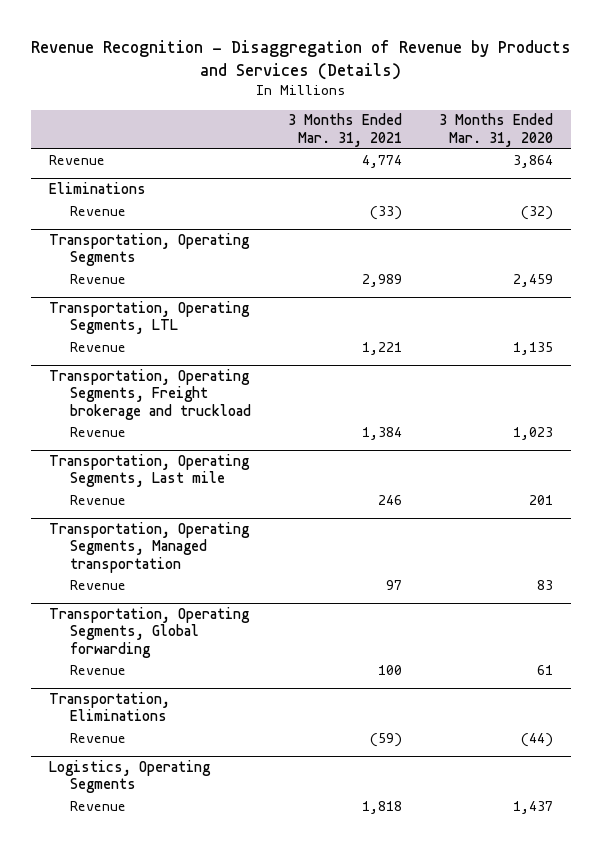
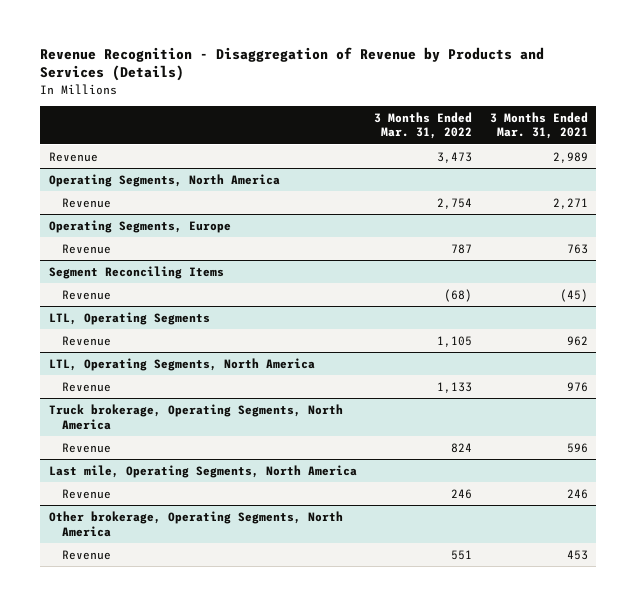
- | 3 Months Ended Mar. 31, 2021 | 3 Months Ended Mar. 31, 2020
+ | 3 Months Ended Mar. 31, 2022 | 3 Months Ended Mar. 31, 2021
- Revenue | 4,774 | 3,864
- Eliminations
- Revenue | (33) | (32)
- Transportation, Operating Segments
- Transportation, Operating Segments, LTL
- Revenue | 1,221 | 1,135
- Transportation, Operating Segments, Freight brokerage and truckload
- Revenue | 1,384 | 1,023
- Transportation, Operating Segments, Last mile
+ Operating Segments, North America
+ Revenue | 2,754 | 2,271
+ Operating Segments, Europe
+ Revenue | 787 | 763
+ Segment Reconciling Items
+ Revenue | (68) | (45)
+ LTL, Operating Segments
+ Revenue | 1,105 | 962
+ LTL, Operating Segments, North America
+ Revenue | 1,133 | 976
+ Truck brokerage, Operating Segments, North America
+ Revenue | 824 | 596
+ Last mile, Operating Segments, North America
- Transportation, Operating Segments, Managed transportation
- Revenue | 97 | 83
- Transportation, Operating Segments, Global forwarding
- Revenue | 100 | 61
- Transportation, Eliminations
- Revenue | (59) | (44)
- Logistics, Operating Segments
- Revenue | 1,818 | 1,437
+ Other brokerage, Operating Segments, North America
+ Revenue | 551 | 453

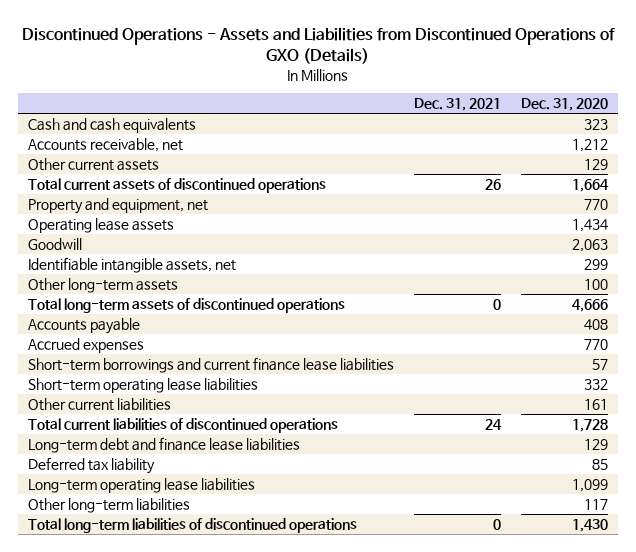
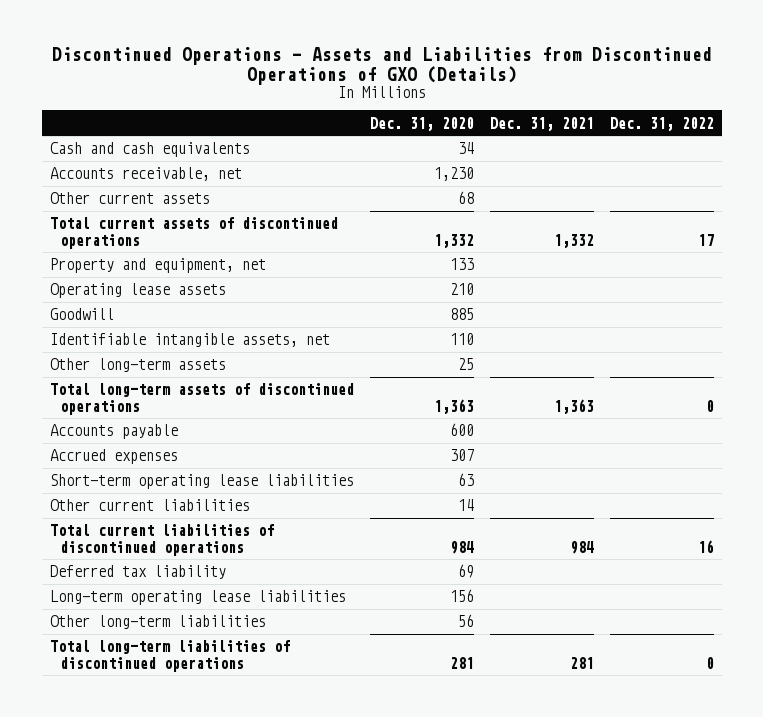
- | Dec. 31, 2021 | Dec. 31, 2020
+ | Dec. 31, 2020 | Dec. 31, 2021 | Dec. 31, 2022
- Cash and cash equivalents | | 323
- Accounts receivable, net | | 1,212
- Other current assets | | 129
- Total current assets of discontinued operations | 26 | 1,664
- Property and equipment, net | | 770
- Operating lease assets | | 1,434
- Goodwill | | 2,063
- Identifiable intangible assets, net | | 299
- Other long-term assets | | 100
- Total long-term assets of discontinued operations | 0 | 4,666
- Accounts payable | | 408
- Accrued expenses | | 770
- Short-term borrowings and current finance lease liabilities | | 57
- Short-term operating lease liabilities | | 332
- Other current liabilities | | 161
- Total current liabilities of discontinued operations | 24 | 1,728
- Long-term debt and finance lease liabilities | | 129
- Deferred tax liability | | 85
- Long-term operating lease liabilities | | 1,099
- Other long-term liabilities | | 117
- Total long-term liabilities of discontinued operations | 0 | 1,430
+ Cash and cash equivalents | 34 | |
+ Accounts receivable, net | 1,230 | |
+ Other current assets | 68 | |
+ Total current assets of discontinued operations | 1,332 | 1,332 | 17
+ Property and equipment, net | 133 | |
+ Operating lease assets | 210 | |
+ Goodwill | 885 | |
+ Identifiable intangible assets, net | 110 | |
+ Other long-term assets | 25 | |
+ Total long-term assets of discontinued operations | 1,363 | 1,363 | 0
+ Accounts payable | 600 | |
+ Accrued expenses | 307 | |
+ Short-term operating lease liabilities | 63 | |
+ Other current liabilities | 14 | |
+ Total current liabilities of discontinued operations | 984 | 984 | 16
+ Deferred tax liability | 69 | |
+ Long-term operating lease liabilities | 156 | |
+ Other long-term liabilities | 56 | |
+ Total long-term liabilities of discontinued operations | 281 | 281 | 0

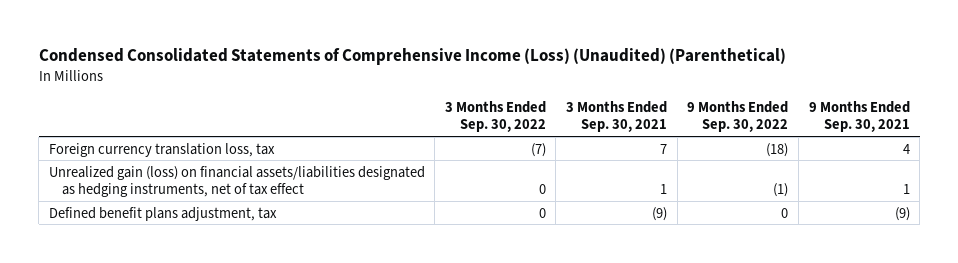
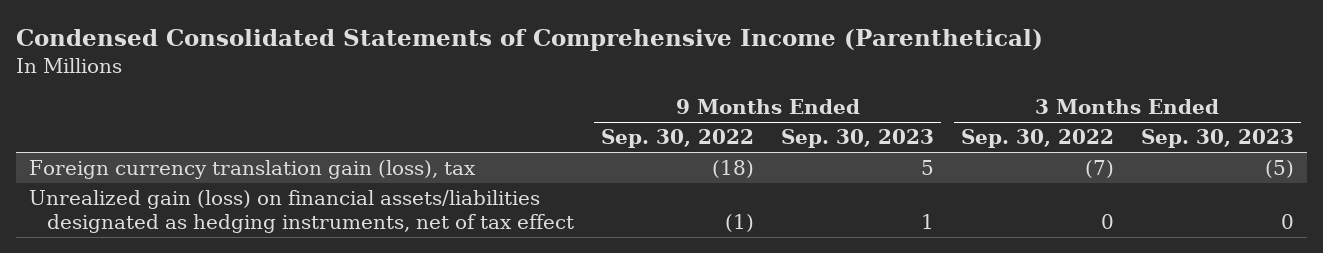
- Condensed Consolidated Statements of Comprehensive Income (Loss) (Unaudited) (Parenthetical)
+ Condensed Consolidated Statements of Comprehensive Income (Parenthetical)
- | 3 Months Ended Sep. 30, 2022 | 3 Months Ended Sep. 30, 2021 | 9 Months Ended Sep. 30, 2022 | 9 Months Ended Sep. 30, 2021
+ | 9 Months Ended Sep. 30, 2022 | 9 Months Ended Sep. 30, 2023 | 3 Months Ended Sep. 30, 2022 | 3 Months Ended Sep. 30, 2023
- Foreign currency translation loss, tax | (7) | 7 | (18) | 4
+ Foreign currency translation gain (loss), tax | (18) | 5 | (7) | (5)
- Defined benefit plans adjustment, tax | 0 | (9) | 0 | (9)

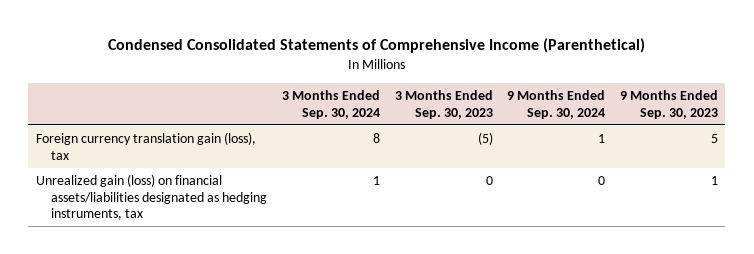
- | 9 Months Ended Sep. 30, 2022 | 9 Months Ended Sep. 30, 2023 | 3 Months Ended Sep. 30, 2022 | 3 Months Ended Sep. 30, 2023
+ | 3 Months Ended Sep. 30, 2024 | 3 Months Ended Sep. 30, 2023 | 9 Months Ended Sep. 30, 2024 | 9 Months Ended Sep. 30, 2023
- Unrealized gain (loss) on financial assets/liabilities designated as hedging instruments, net of tax effect | (1) | 1 | 0 | 0
+ Unrealized gain (loss) on financial assets/liabilities designated as hedging instruments, tax | 1 | 0 | 0 | 1

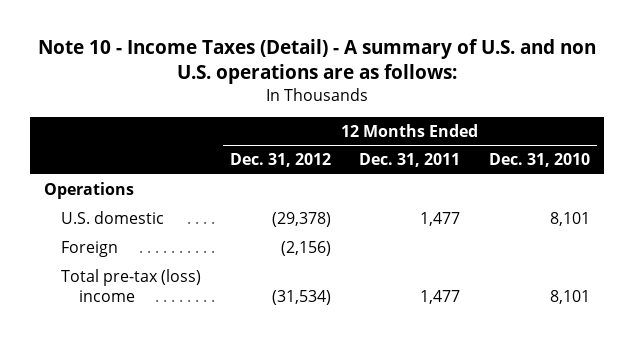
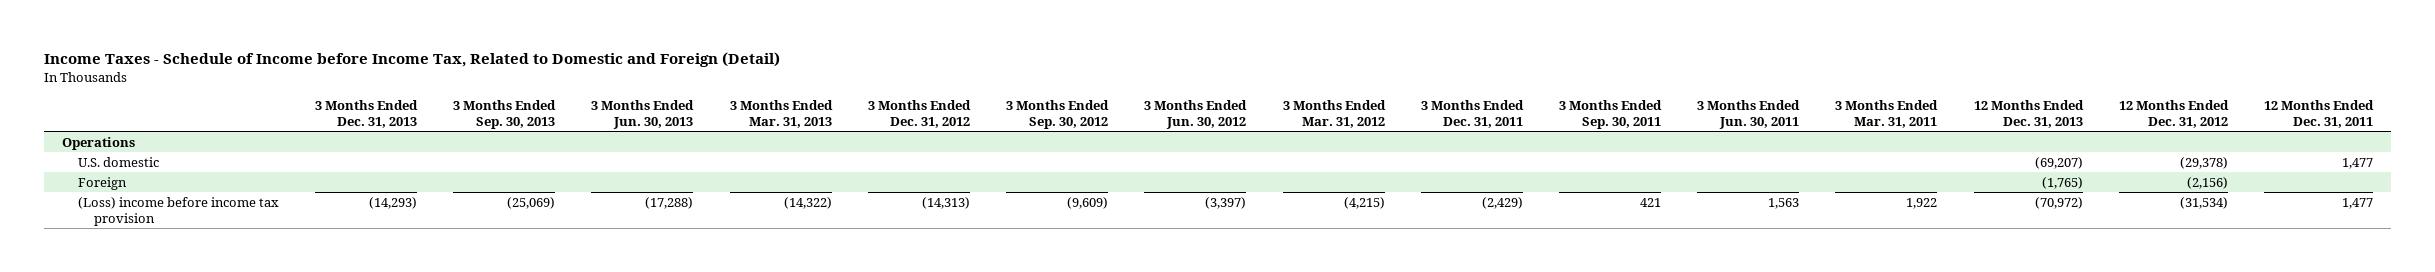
- Note 10 - Income Taxes (Detail) - A summary of U.S. and non U.S. operations are as follows:
+ Income Taxes - Schedule of Income before Income Tax, Related to Domestic and Foreign (Detail)
- | 12 Months Ended Dec. 31, 2012 | 12 Months Ended Dec. 31, 2011 | 12 Months Ended Dec. 31, 2010
+ | 3 Months Ended Dec. 31, 2013 | 3 Months Ended Sep. 30, 2013 | 3 Months Ended Jun. 30, 2013 | 3 Months Ended Mar. 31, 2013 | 3 Months Ended Dec. 31, 2012 | 3 Months Ended Sep. 30, 2012 | 3 Months Ended Jun. 30, 2012 | 3 Months Ended Mar. 31, 2012 | 3 Months Ended Dec. 31, 2011 | 3 Months Ended Sep. 30, 2011 | 3 Months Ended Jun. 30, 2011 | 3 Months Ended Mar. 31, 2011 | 12 Months Ended Dec. 31, 2013 | 12 Months Ended Dec. 31, 2012 | 12 Months Ended Dec. 31, 2011
- Total pre-tax (loss) income | (31,534) | 1,477 | 8,101
+ (Loss) income before income tax provision | (14,293) | (25,069) | (17,288) | (14,322) | (14,313) | (9,609) | (3,397) | (4,215) | (2,429) | 421 | 1,563 | 1,922 | (70,972) | (31,534) | 1,477

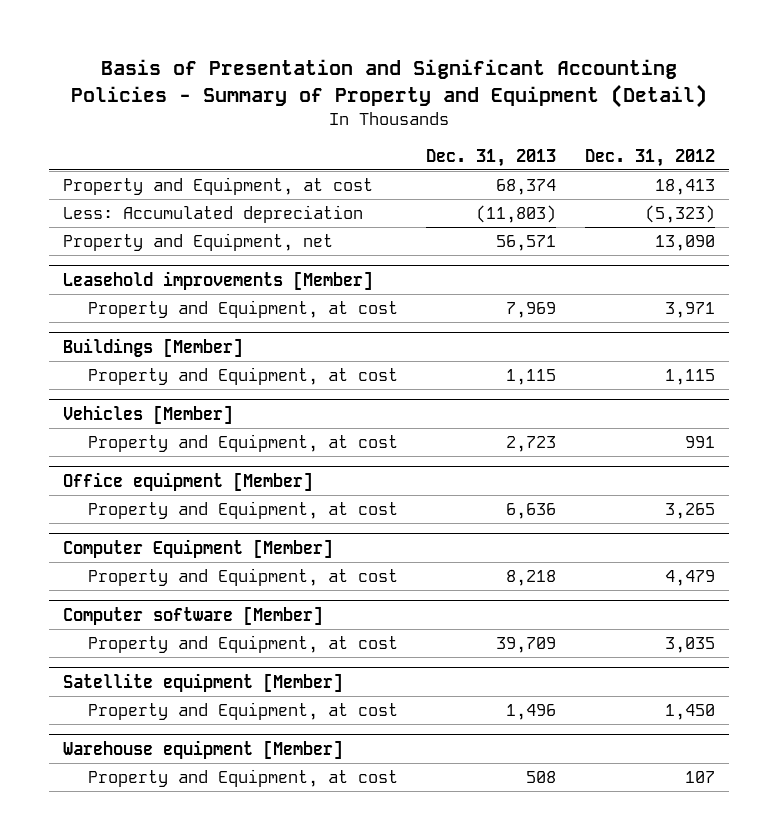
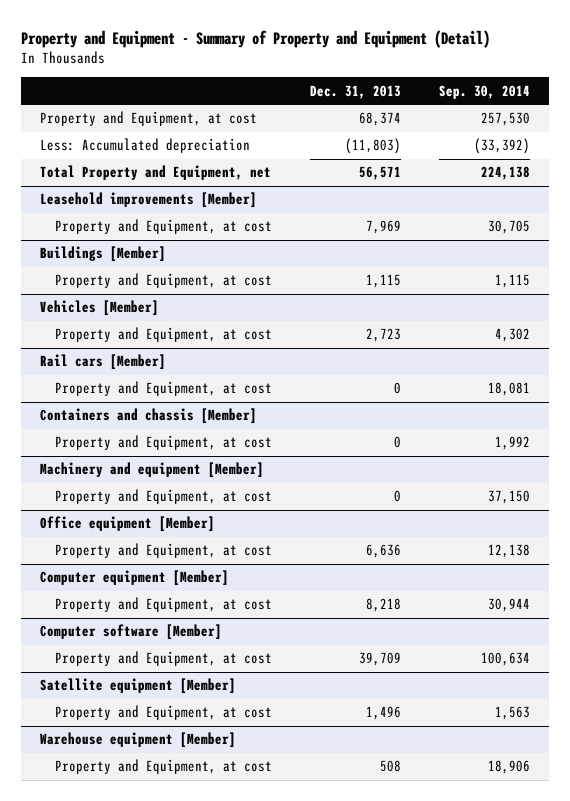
- Basis of Presentation and Significant Accounting Policies - Summary of Property and Equipment (Detail)
+ Property and Equipment - Summary of Property and Equipment (Detail)
- | Dec. 31, 2013 | Dec. 31, 2012
+ | Dec. 31, 2013 | Sep. 30, 2014
- Property and Equipment, net | 56,571 | 13,090
+ Total Property and Equipment, net | 56,571 | 224,138
+ Rail cars [Member]
+ Property and Equipment, at cost | 0 | 18,081
+ Containers and chassis [Member]
+ Property and Equipment, at cost | 0 | 1,992
+ Machinery and equipment [Member]
+ Property and Equipment, at cost | 0 | 37,150
- Computer Equipment [Member]
+ Computer equipment [Member]

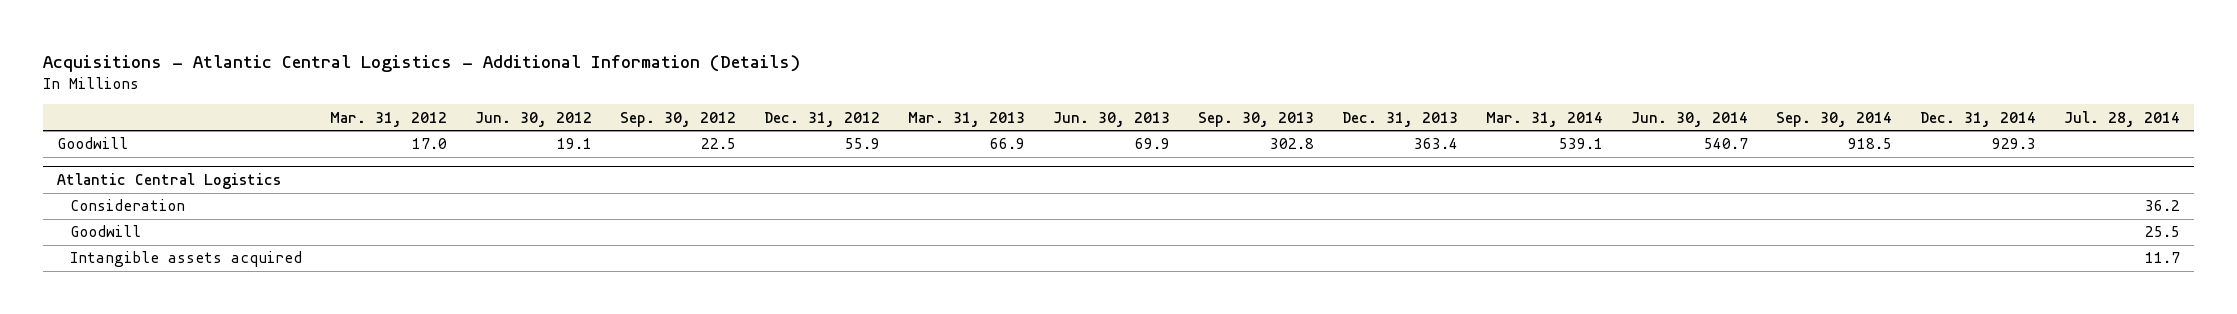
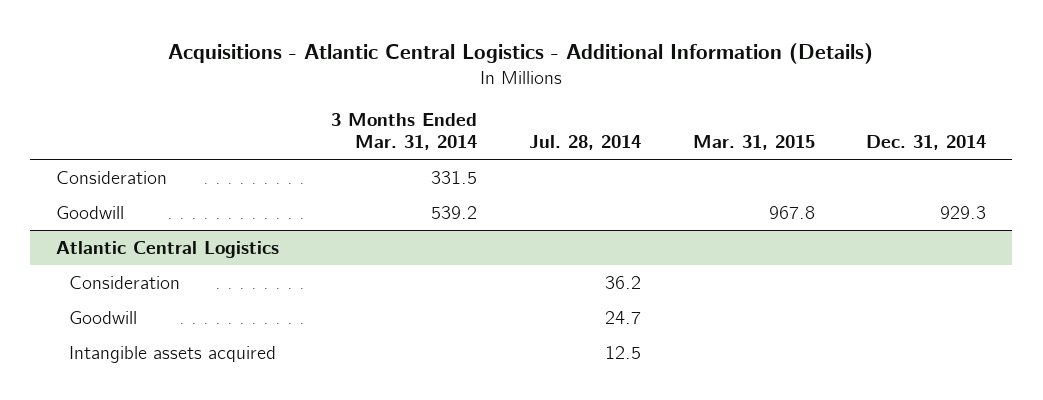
- | Mar. 31, 2012 | Jun. 30, 2012 | Sep. 30, 2012 | Dec. 31, 2012 | Mar. 31, 2013 | Jun. 30, 2013 | Sep. 30, 2013 | Dec. 31, 2013 | Mar. 31, 2014 | Jun. 30, 2014 | Sep. 30, 2014 | Dec. 31, 2014 | Jul. 28, 2014
+ | 3 Months Ended Mar. 31, 2014 | Jul. 28, 2014 | Mar. 31, 2015 | Dec. 31, 2014
+ Consideration | 331.5 | | |
@ Atlantic Central Logistics
- Goodwill | | | | | | | | | | | | | 25.5
- Intangible assets acquired | | | | | | | | | | | | | 11.7
+ Goodwill | | 24.7 | |
+ Intangible assets acquired | | 12.5 | |

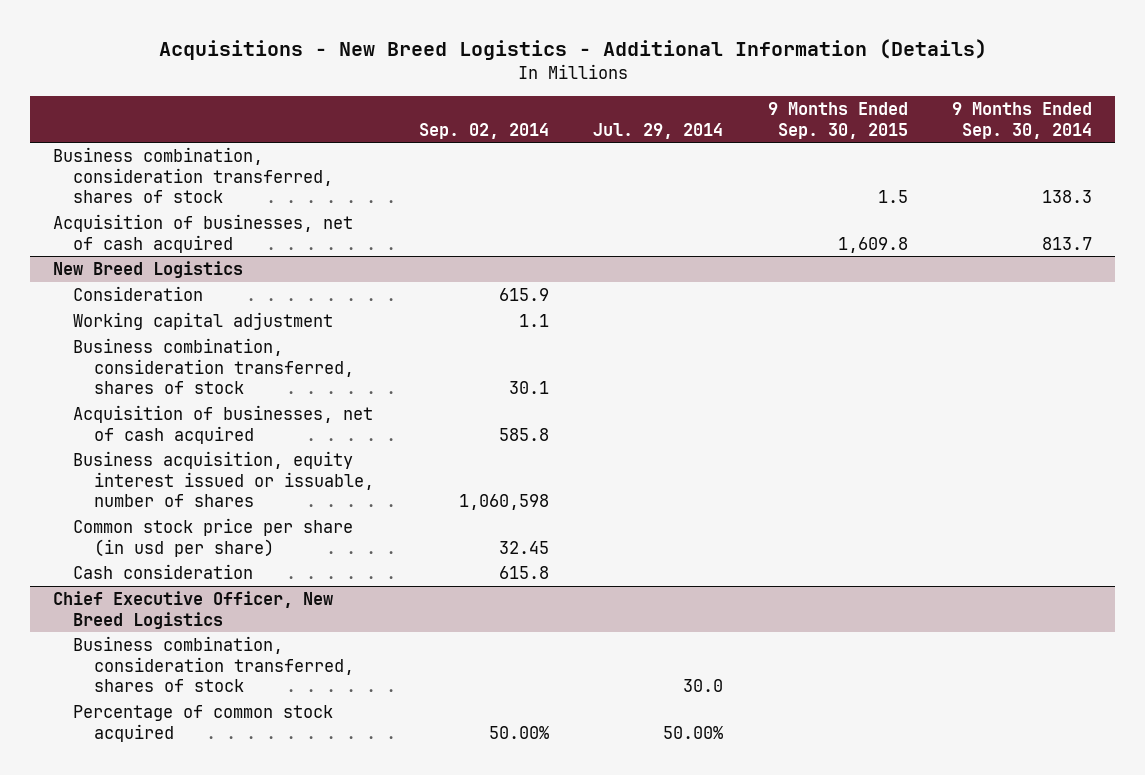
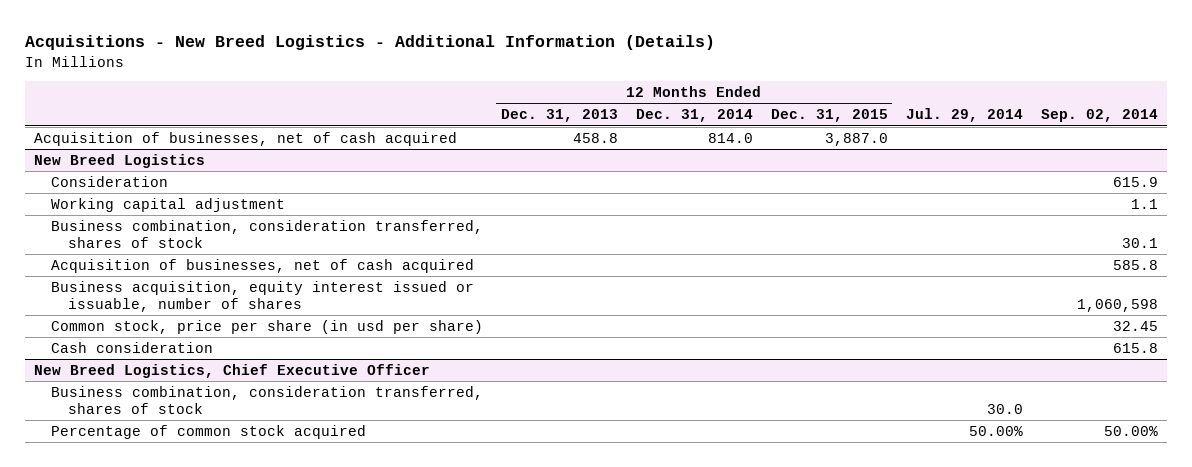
- | Sep. 02, 2014 | Jul. 29, 2014 | 9 Months Ended Sep. 30, 2015 | 9 Months Ended Sep. 30, 2014
+ | 12 Months Ended Dec. 31, 2013 | 12 Months Ended Dec. 31, 2014 | 12 Months Ended Dec. 31, 2015 | Jul. 29, 2014 | Sep. 02, 2014
- Business combination, consideration transferred, shares of stock | | | 1.5 | 138.3
@ New Breed Logistics
- Common stock price per share (in usd per share) | 32.45 | | |
+ Common stock, price per share (in usd per share) | | | | | 32.45
- Chief Executive Officer, New Breed Logistics
+ New Breed Logistics, Chief Executive Officer

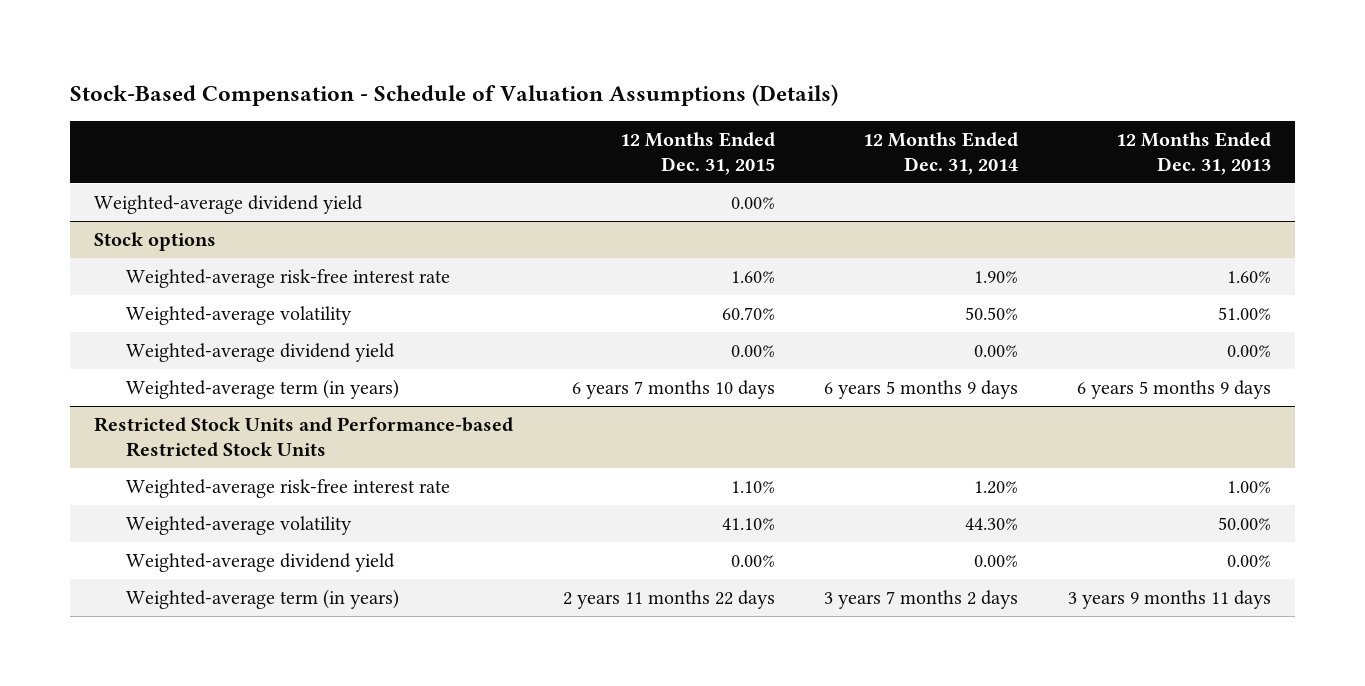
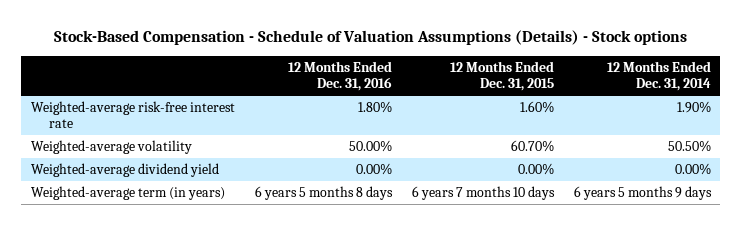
- Stock-Based Compensation - Schedule of Valuation Assumptions (Details)
+ Stock-Based Compensation - Schedule of Valuation Assumptions (Details) - Stock options
- | 12 Months Ended Dec. 31, 2015 | 12 Months Ended Dec. 31, 2014 | 12 Months Ended Dec. 31, 2013
+ | 12 Months Ended Dec. 31, 2016 | 12 Months Ended Dec. 31, 2015 | 12 Months Ended Dec. 31, 2014
- Weighted-average dividend yield | 0.00% | |
- Stock options
- Restricted Stock Units and Performance-based Restricted Stock Units
- Weighted-average risk-free interest rate | 1.10% | 1.20% | 1.00%
- Weighted-average volatility | 41.10% | 44.30% | 50.00%
- Weighted-average dividend yield | 0.00% | 0.00% | 0.00%
- Weighted-average term (in years) | 2 years 11 months 22 days | 3 years 7 months 2 days | 3 years 9 months 11 days

